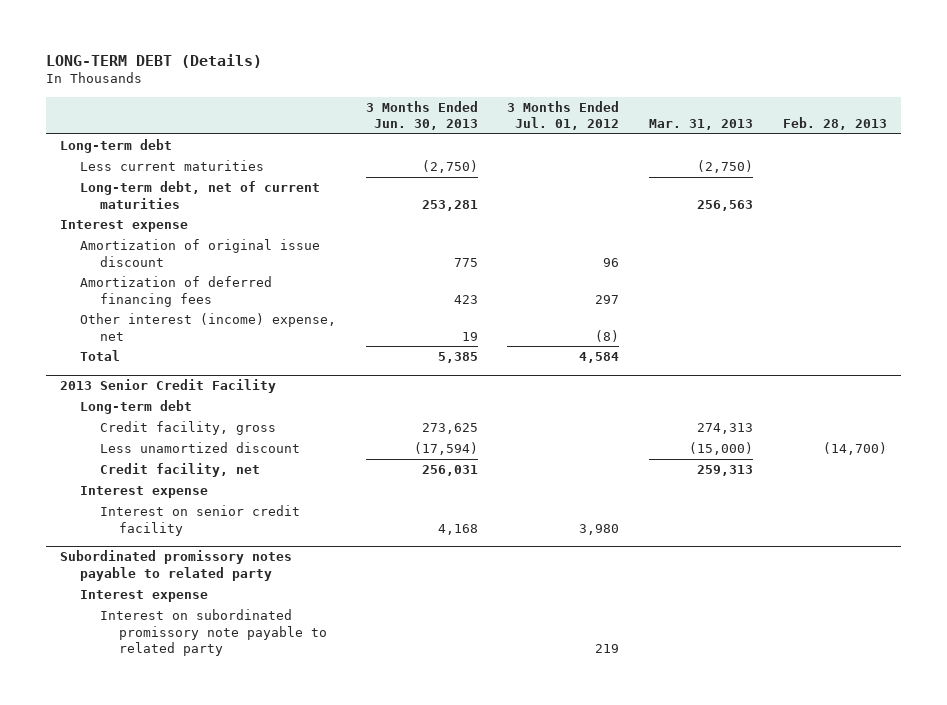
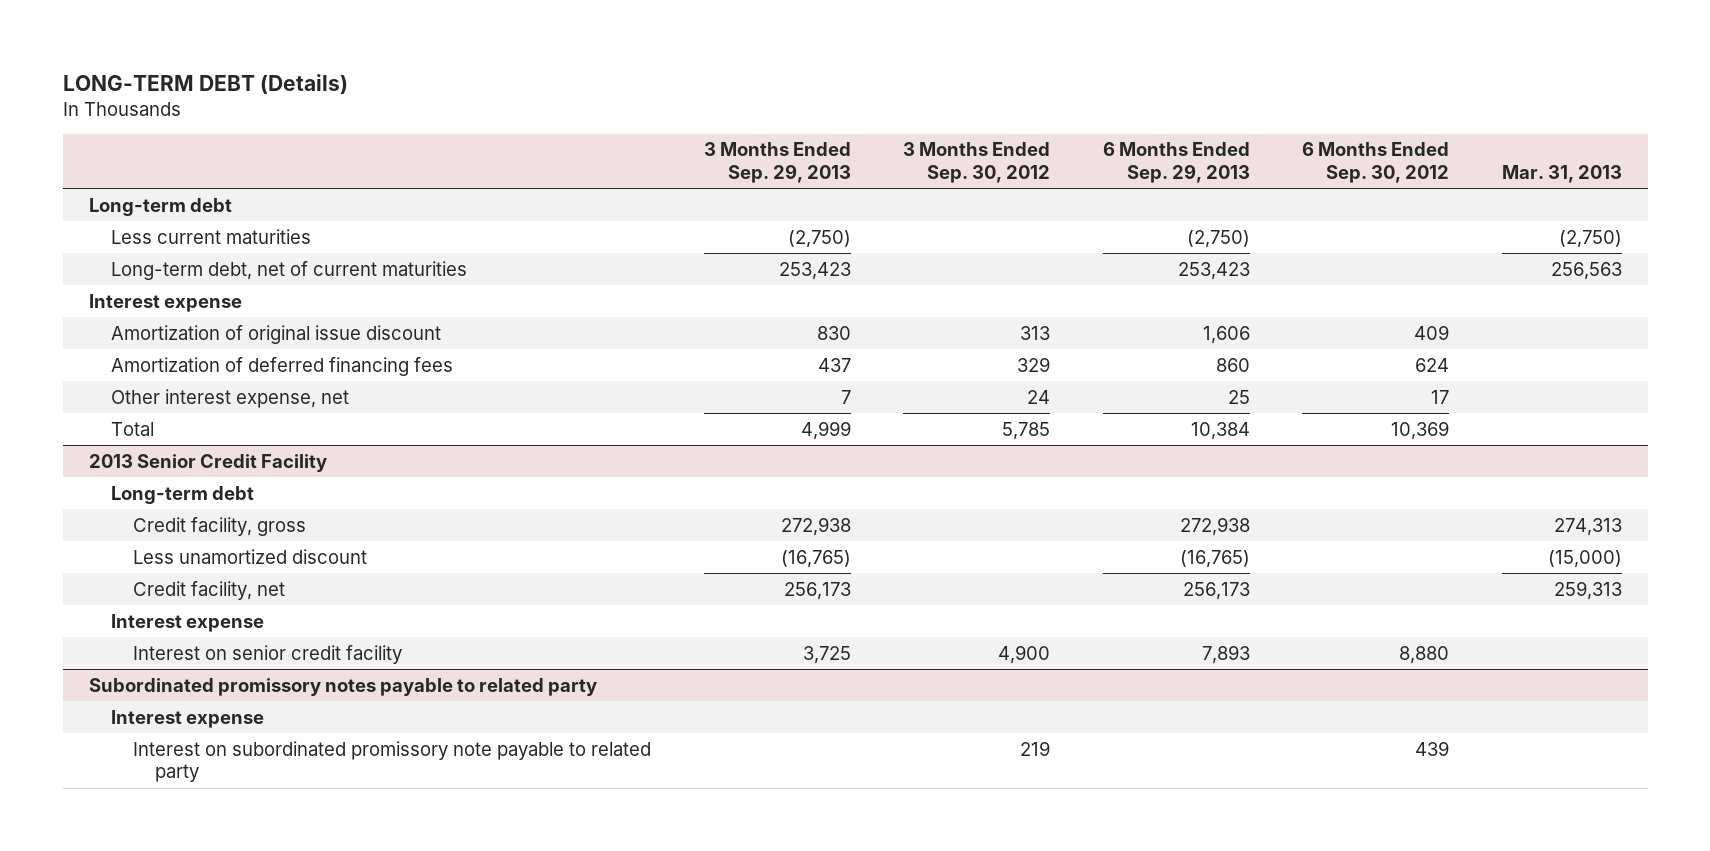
- | 3 Months Ended Jun. 30, 2013 | 3 Months Ended Jul. 01, 2012 | Mar. 31, 2013 | Feb. 28, 2013
+ | 3 Months Ended Sep. 29, 2013 | 3 Months Ended Sep. 30, 2012 | 6 Months Ended Sep. 29, 2013 | 6 Months Ended Sep. 30, 2012 | Mar. 31, 2013
- Other interest (income) expense, net | 19 | (8) | |
+ Other interest expense, net | 7 | 24 | 25 | 17 |

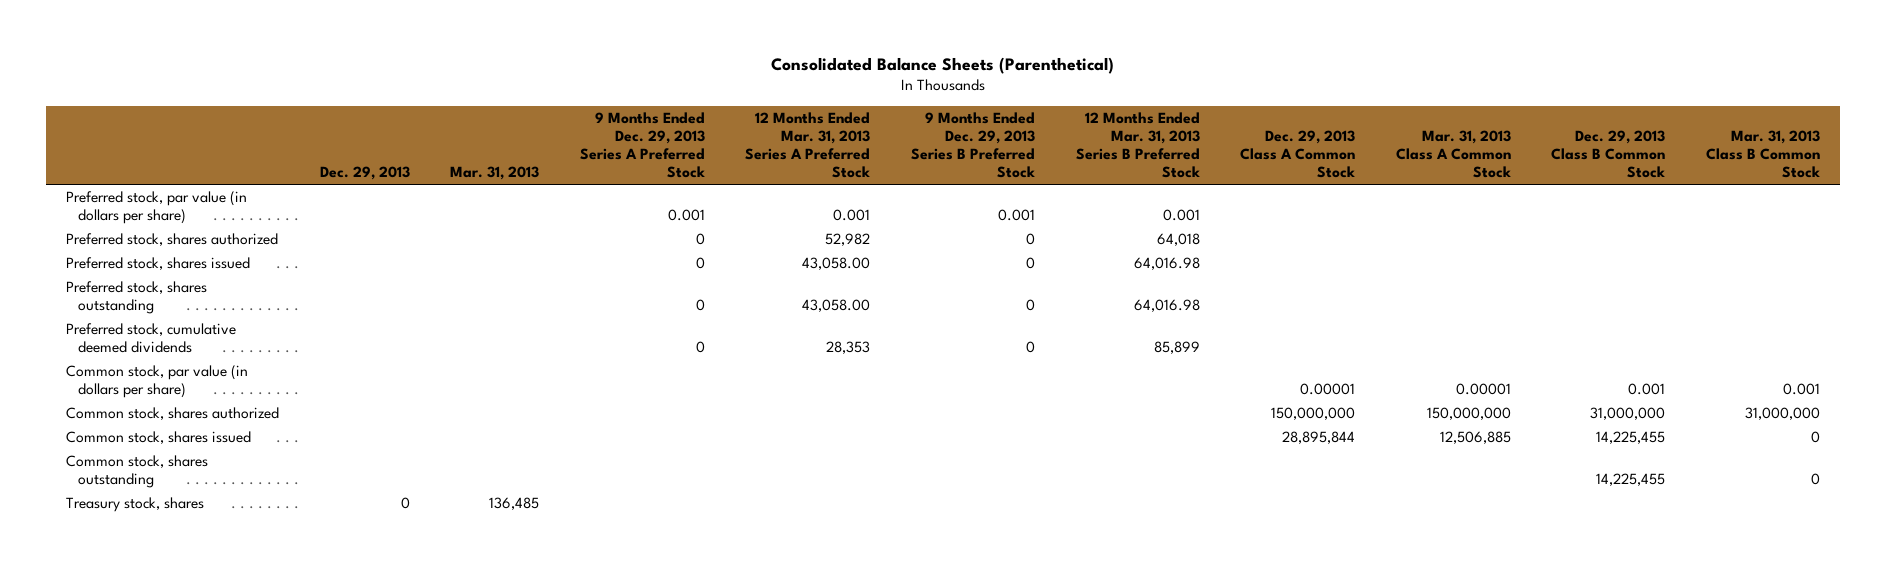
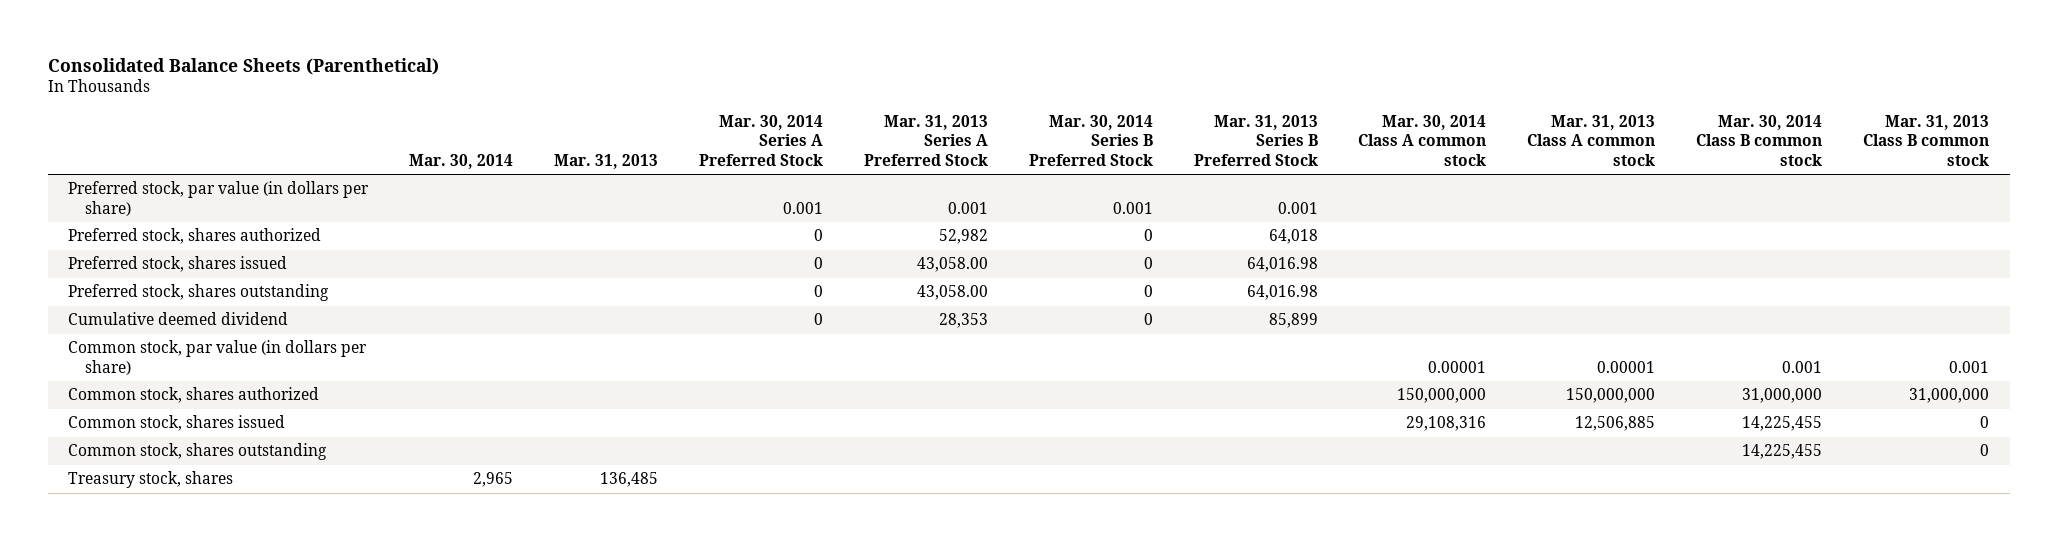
- | Dec. 29, 2013 | Mar. 31, 2013 | 9 Months Ended Dec. 29, 2013 Series A Preferred Stock | 12 Months Ended Mar. 31, 2013 Series A Preferred Stock | 9 Months Ended Dec. 29, 2013 Series B Preferred Stock | 12 Months Ended Mar. 31, 2013 Series B Preferred Stock | Dec. 29, 2013 Class A Common Stock | Mar. 31, 2013 Class A Common Stock | Dec. 29, 2013 Class B Common Stock | Mar. 31, 2013 Class B Common Stock
+ | Mar. 30, 2014 | Mar. 31, 2013 | Mar. 30, 2014 Series A Preferred Stock | Mar. 31, 2013 Series A Preferred Stock | Mar. 30, 2014 Series B Preferred Stock | Mar. 31, 2013 Series B Preferred Stock | Mar. 30, 2014 Class A common stock | Mar. 31, 2013 Class A common stock | Mar. 30, 2014 Class B common stock | Mar. 31, 2013 Class B common stock
- Preferred stock, cumulative deemed dividends | | | 0 | 28,353 | 0 | 85,899 | | | |
+ Cumulative deemed dividend | | | 0 | 28,353 | 0 | 85,899 | | | |

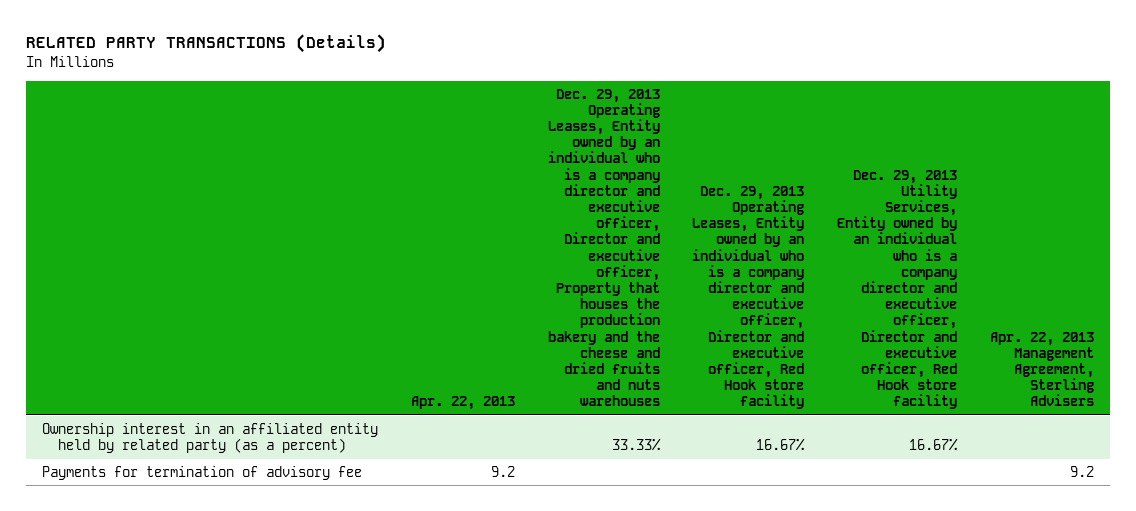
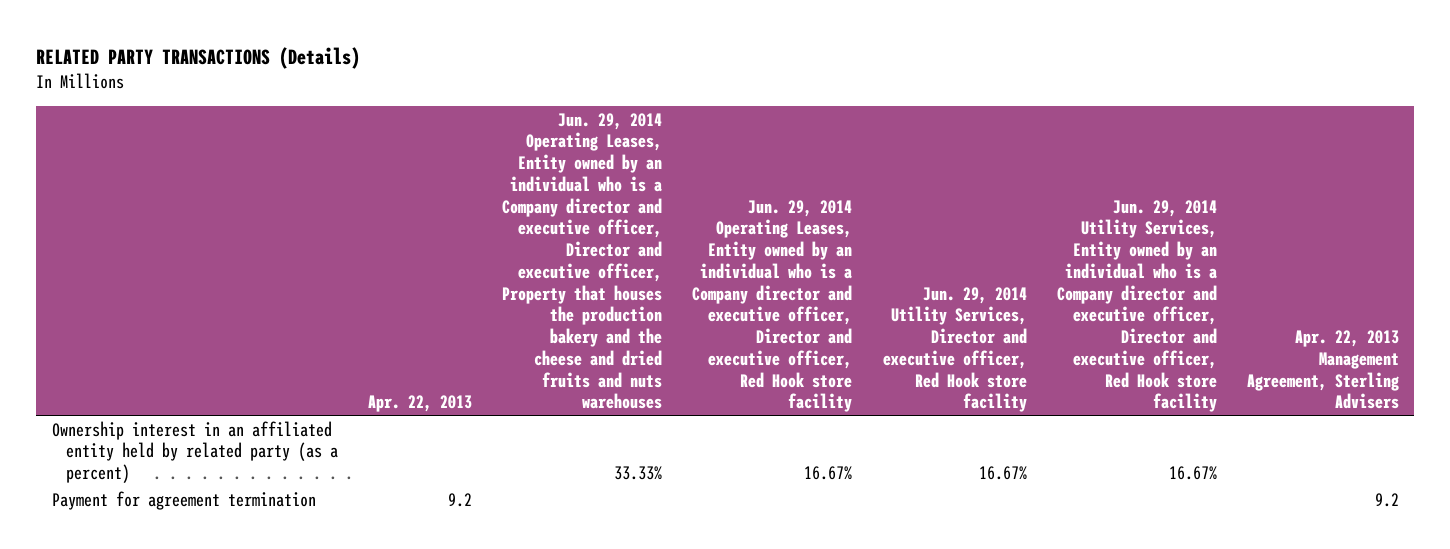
- | Apr. 22, 2013 | Dec. 29, 2013 Operating Leases, Entity owned by an individual who is a company director and executive officer, Director and executive officer, Property that houses the production bakery and the cheese and dried fruits and nuts warehouses | Dec. 29, 2013 Operating Leases, Entity owned by an individual who is a company director and executive officer, Director and executive officer, Red Hook store facility | Dec. 29, 2013 Utility Services, Entity owned by an individual who is a company director and executive officer, Director and executive officer, Red Hook store facility | Apr. 22, 2013 Management Agreement, Sterling Advisers
+ | Apr. 22, 2013 | Jun. 29, 2014 Operating Leases, Entity owned by an individual who is a Company director and executive officer, Director and executive officer, Property that houses the production bakery and the cheese and dried fruits and nuts warehouses | Jun. 29, 2014 Operating Leases, Entity owned by an individual who is a Company director and executive officer, Director and executive officer, Red Hook store facility | Jun. 29, 2014 Utility Services, Director and executive officer, Red Hook store facility | Jun. 29, 2014 Utility Services, Entity owned by an individual who is a Company director and executive officer, Director and executive officer, Red Hook store facility | Apr. 22, 2013 Management Agreement, Sterling Advisers
- Payments for termination of advisory fee | 9.2 | | | | 9.2
+ Payment for agreement termination | 9.2 | | | | | 9.2

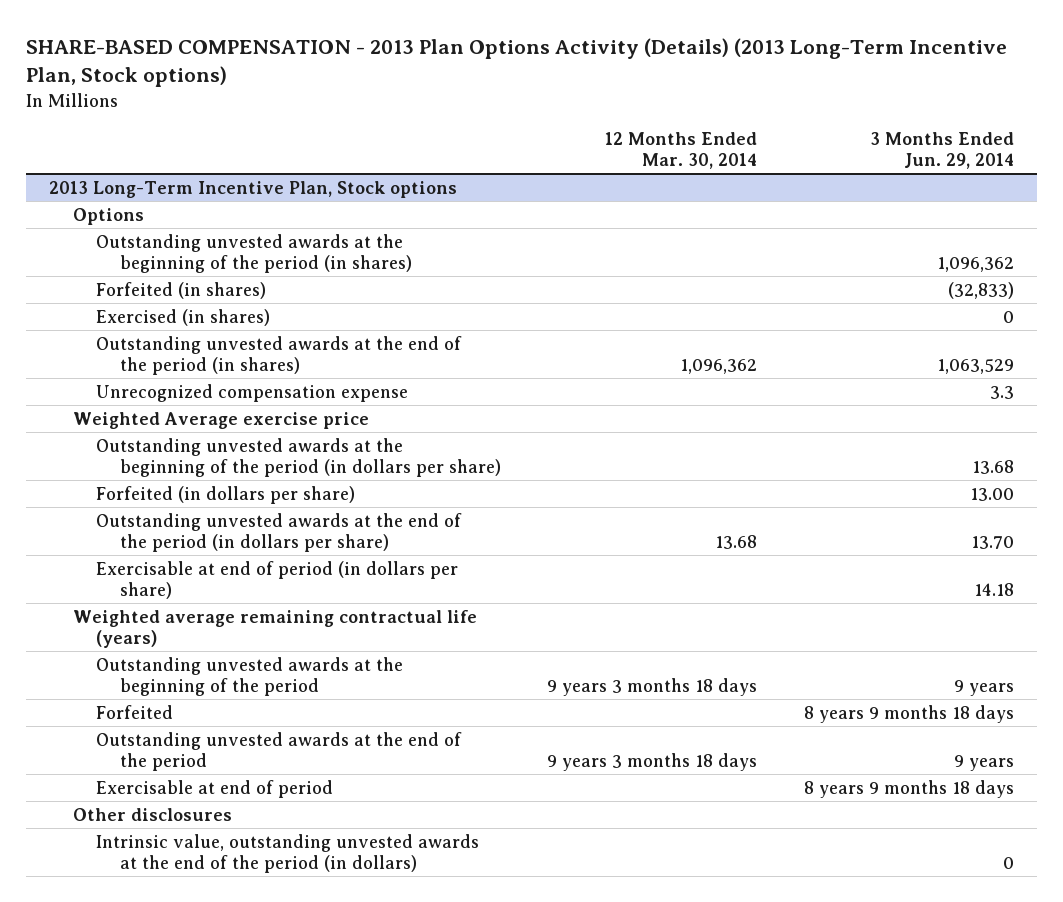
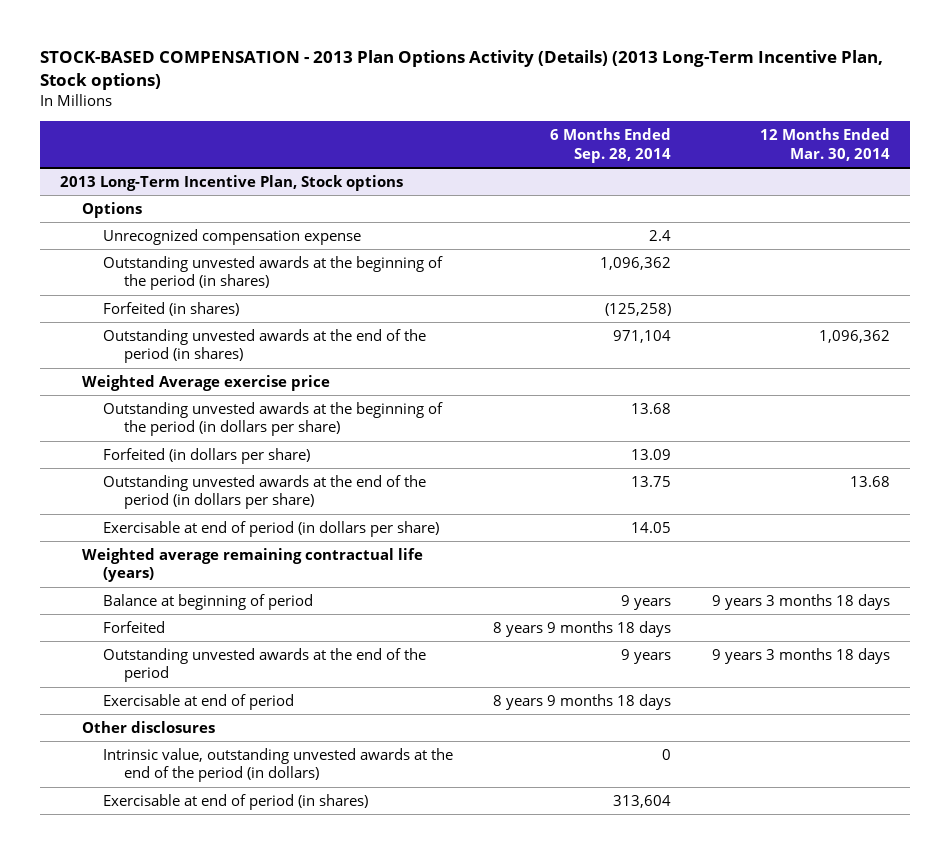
- SHARE-BASED COMPENSATION - 2013 Plan Options Activity (Details) (2013 Long-Term Incentive Plan, Stock options)
+ STOCK-BASED COMPENSATION - 2013 Plan Options Activity (Details) (2013 Long-Term Incentive Plan, Stock options)
- | 12 Months Ended Mar. 30, 2014 | 3 Months Ended Jun. 29, 2014
+ | 6 Months Ended Sep. 28, 2014 | 12 Months Ended Mar. 30, 2014
@ 2013 Long-Term Incentive Plan, Stock options
moved up: Unrecognized compensation expense | 2.4 |
- Exercised (in shares) | | 0
- Outstanding unvested awards at the beginning of the period | 9 years 3 months 18 days | 9 years
+ Balance at beginning of period | 9 years | 9 years 3 months 18 days
+ Exercisable at end of period (in shares) | 313,604 |

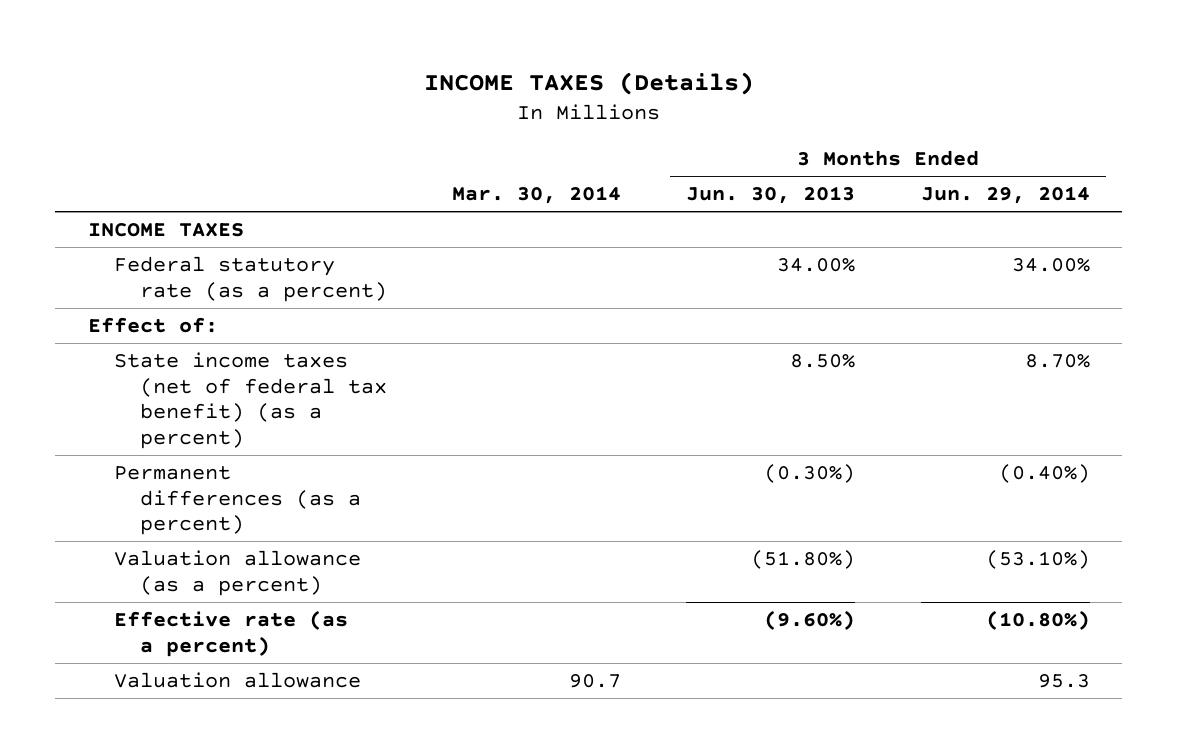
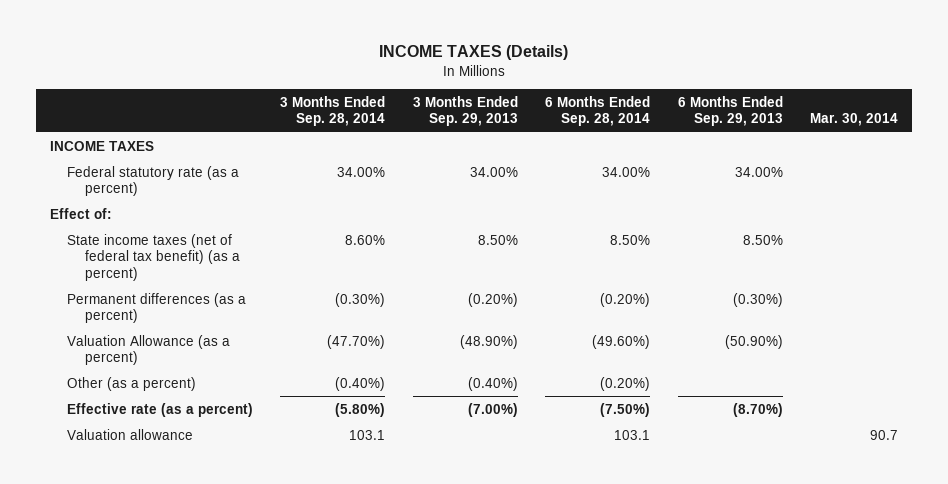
- | Mar. 30, 2014 | 3 Months Ended Jun. 30, 2013 | 3 Months Ended Jun. 29, 2014
+ | 3 Months Ended Sep. 28, 2014 | 3 Months Ended Sep. 29, 2013 | 6 Months Ended Sep. 28, 2014 | 6 Months Ended Sep. 29, 2013 | Mar. 30, 2014
- Valuation allowance (as a percent) | | (51.80%) | (53.10%)
+ Valuation Allowance (as a percent) | (47.70%) | (48.90%) | (49.60%) | (50.90%) |
+ Other (as a percent) | (0.40%) | (0.40%) | (0.20%) | |

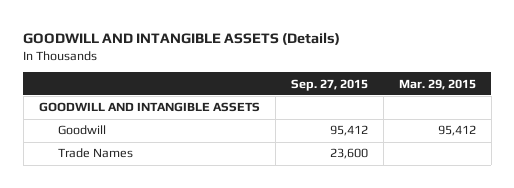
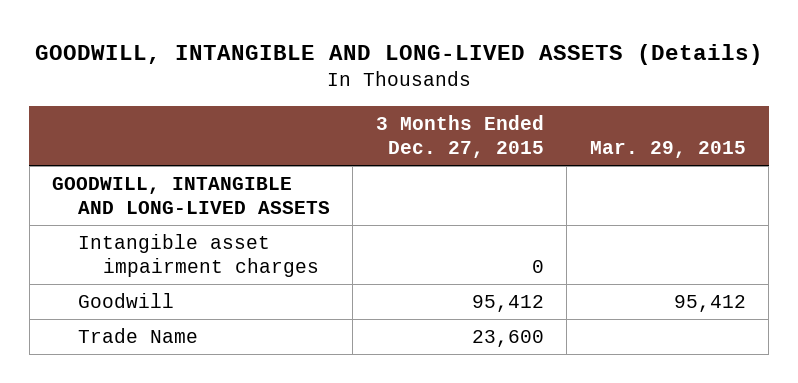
- GOODWILL AND INTANGIBLE ASSETS (Details)
+ GOODWILL, INTANGIBLE AND LONG-LIVED ASSETS (Details)
- | Sep. 27, 2015 | Mar. 29, 2015
+ | 3 Months Ended Dec. 27, 2015 | Mar. 29, 2015
- GOODWILL AND INTANGIBLE ASSETS
+ GOODWILL, INTANGIBLE AND LONG-LIVED ASSETS
+ Intangible asset impairment charges | 0 |
- Trade Names | 23,600 |
+ Trade Name | 23,600 |

